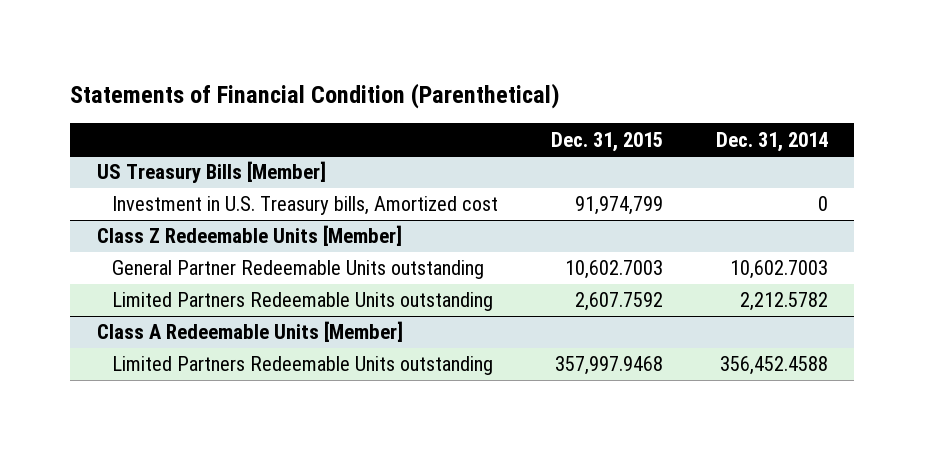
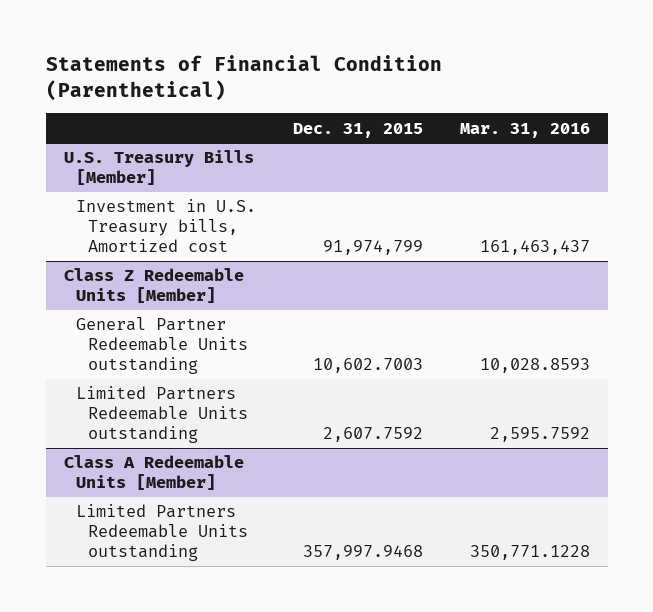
- | Dec. 31, 2015 | Dec. 31, 2014
+ | Dec. 31, 2015 | Mar. 31, 2016
- US Treasury Bills [Member]
+ U.S. Treasury Bills [Member]

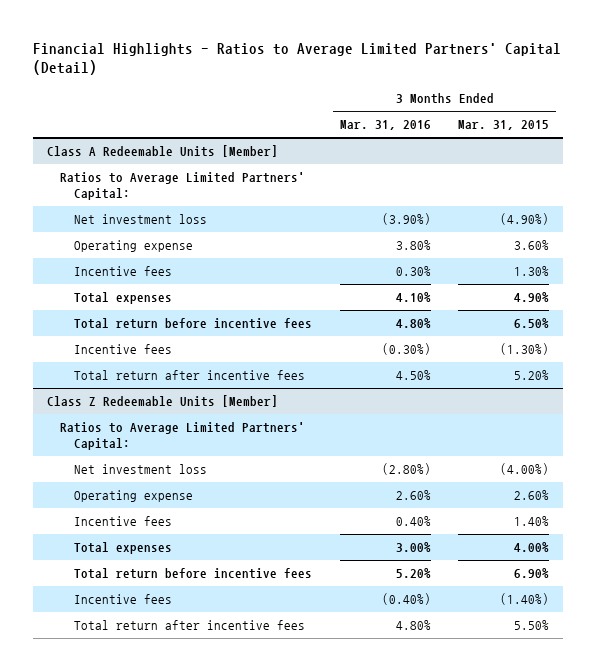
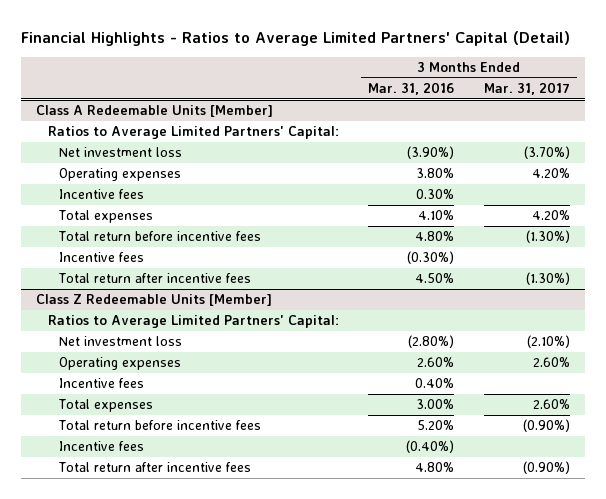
- | 3 Months Ended Mar. 31, 2016 | 3 Months Ended Mar. 31, 2015
+ | 3 Months Ended Mar. 31, 2016 | 3 Months Ended Mar. 31, 2017
@ Class A Redeemable Units [Member]
- Operating expense | 3.80% | 3.60%
+ Operating expenses | 3.80% | 4.20%
@ Class Z Redeemable Units [Member]
- Operating expense | 2.60% | 2.60%
+ Operating expenses | 2.60% | 2.60%

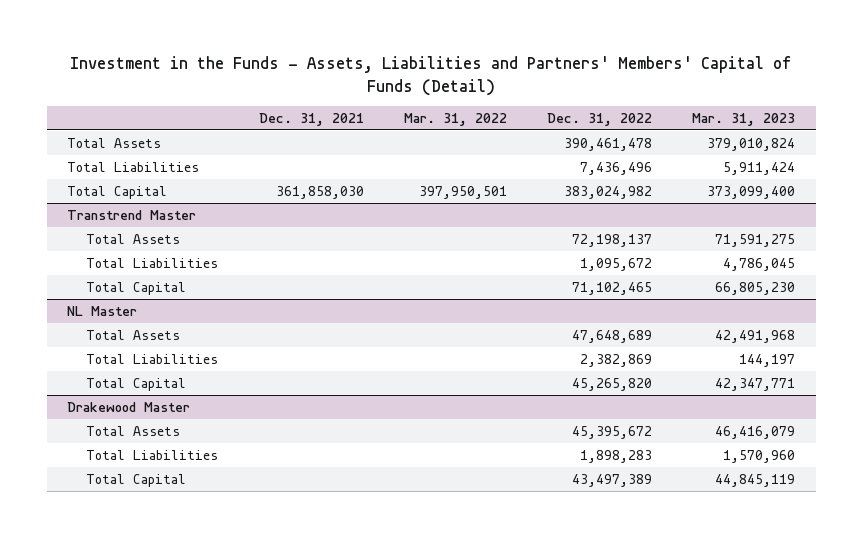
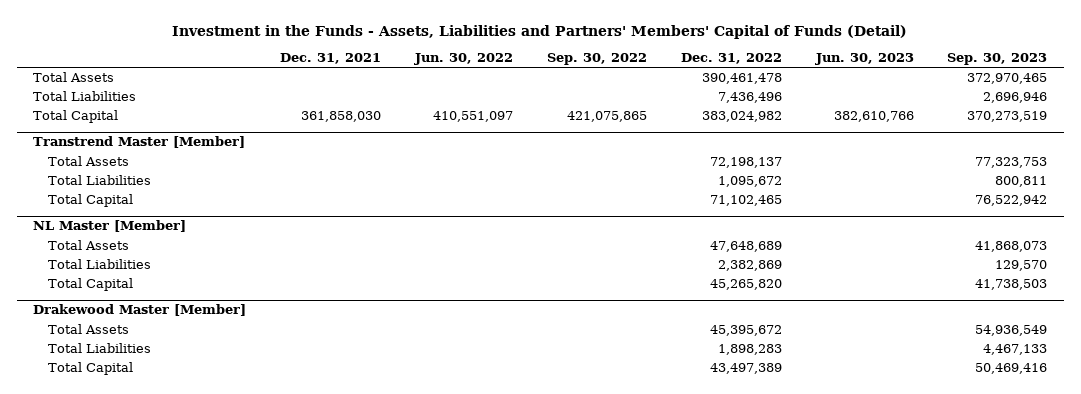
- | Dec. 31, 2021 | Mar. 31, 2022 | Dec. 31, 2022 | Mar. 31, 2023
+ | Dec. 31, 2021 | Jun. 30, 2022 | Sep. 30, 2022 | Dec. 31, 2022 | Jun. 30, 2023 | Sep. 30, 2023
- Transtrend Master
+ Transtrend Master [Member]
- NL Master
+ NL Master [Member]
- Drakewood Master
+ Drakewood Master [Member]

